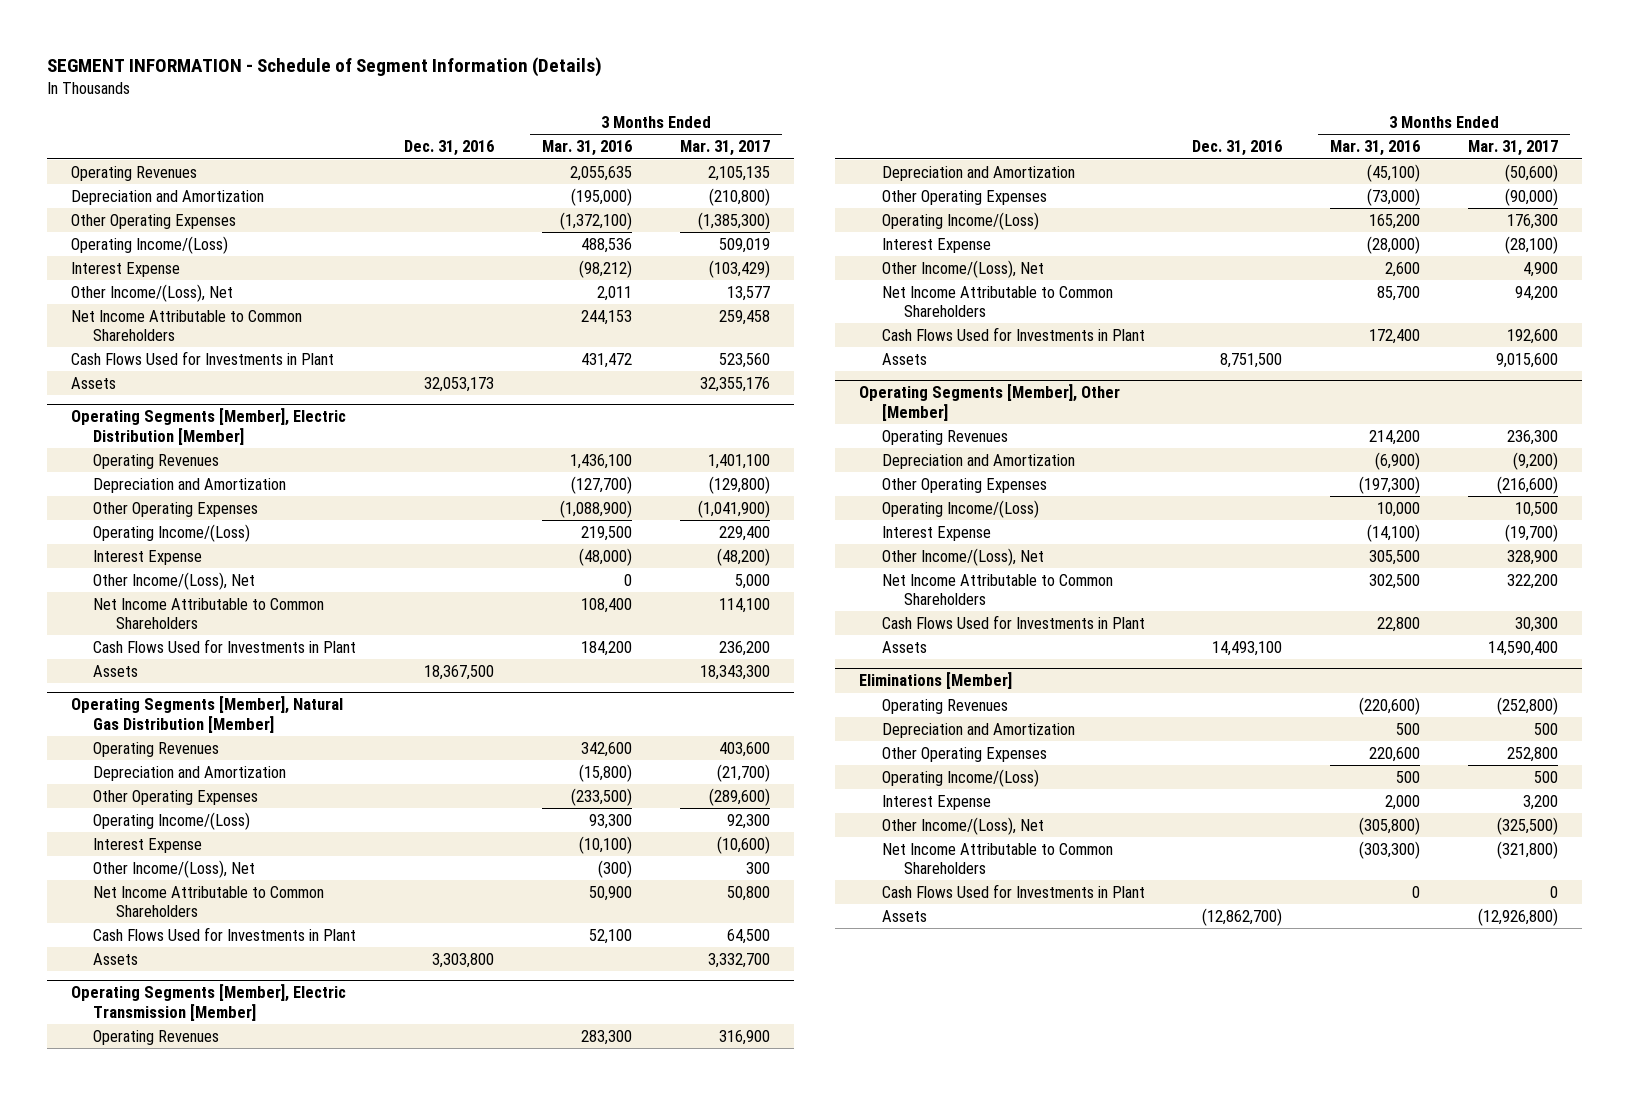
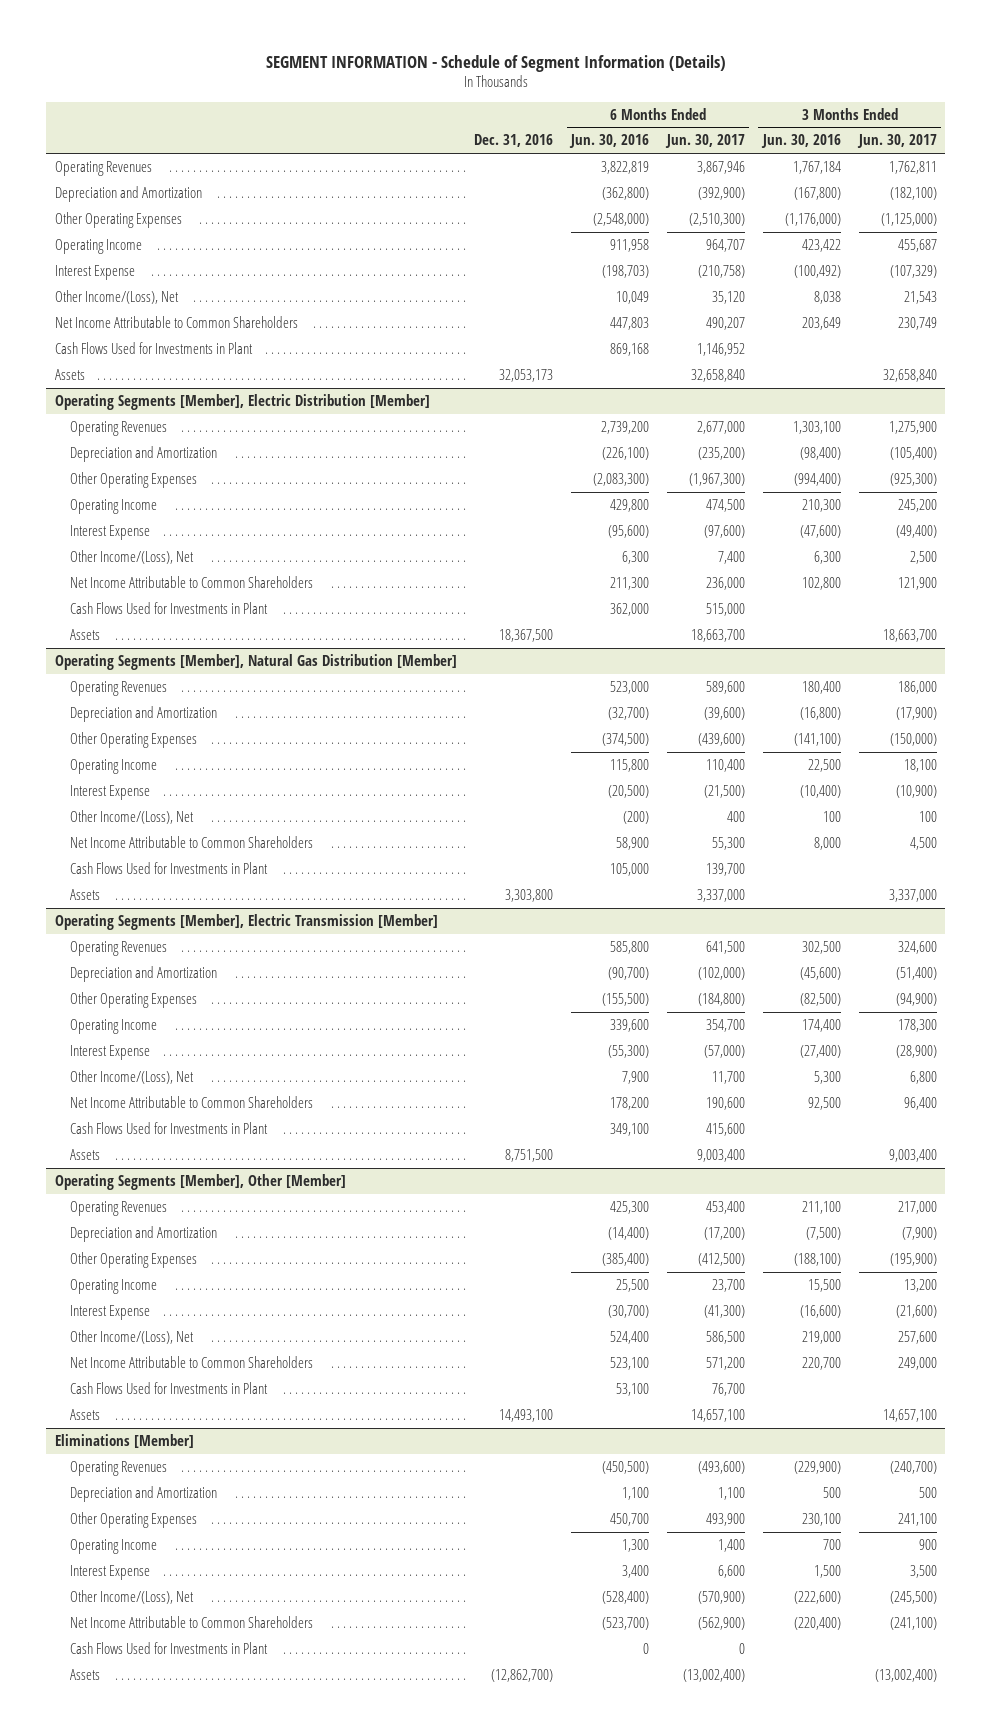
- | Dec. 31, 2016 | 3 Months Ended Mar. 31, 2016 | 3 Months Ended Mar. 31, 2017
+ | Dec. 31, 2016 | 6 Months Ended Jun. 30, 2016 | 6 Months Ended Jun. 30, 2017 | 3 Months Ended Jun. 30, 2016 | 3 Months Ended Jun. 30, 2017
- Operating Income/(Loss) | | 488,536 | 509,019
+ Operating Income | | 911,958 | 964,707 | 423,422 | 455,687
@ Operating Segments [Member], Electric Distribution [Member]
- Operating Income/(Loss) | | 219,500 | 229,400
+ Operating Income | | 429,800 | 474,500 | 210,300 | 245,200
@ Operating Segments [Member], Natural Gas Distribution [Member]
- Operating Income/(Loss) | | 93,300 | 92,300
+ Operating Income | | 115,800 | 110,400 | 22,500 | 18,100
@ Operating Segments [Member], Electric Transmission [Member]
- Operating Income/(Loss) | | 165,200 | 176,300
+ Operating Income | | 339,600 | 354,700 | 174,400 | 178,300
@ Operating Segments [Member], Other [Member]
- Operating Income/(Loss) | | 10,000 | 10,500
+ Operating Income | | 25,500 | 23,700 | 15,500 | 13,200
@ Eliminations [Member]
- Operating Income/(Loss) | | 500 | 500
+ Operating Income | | 1,300 | 1,400 | 700 | 900

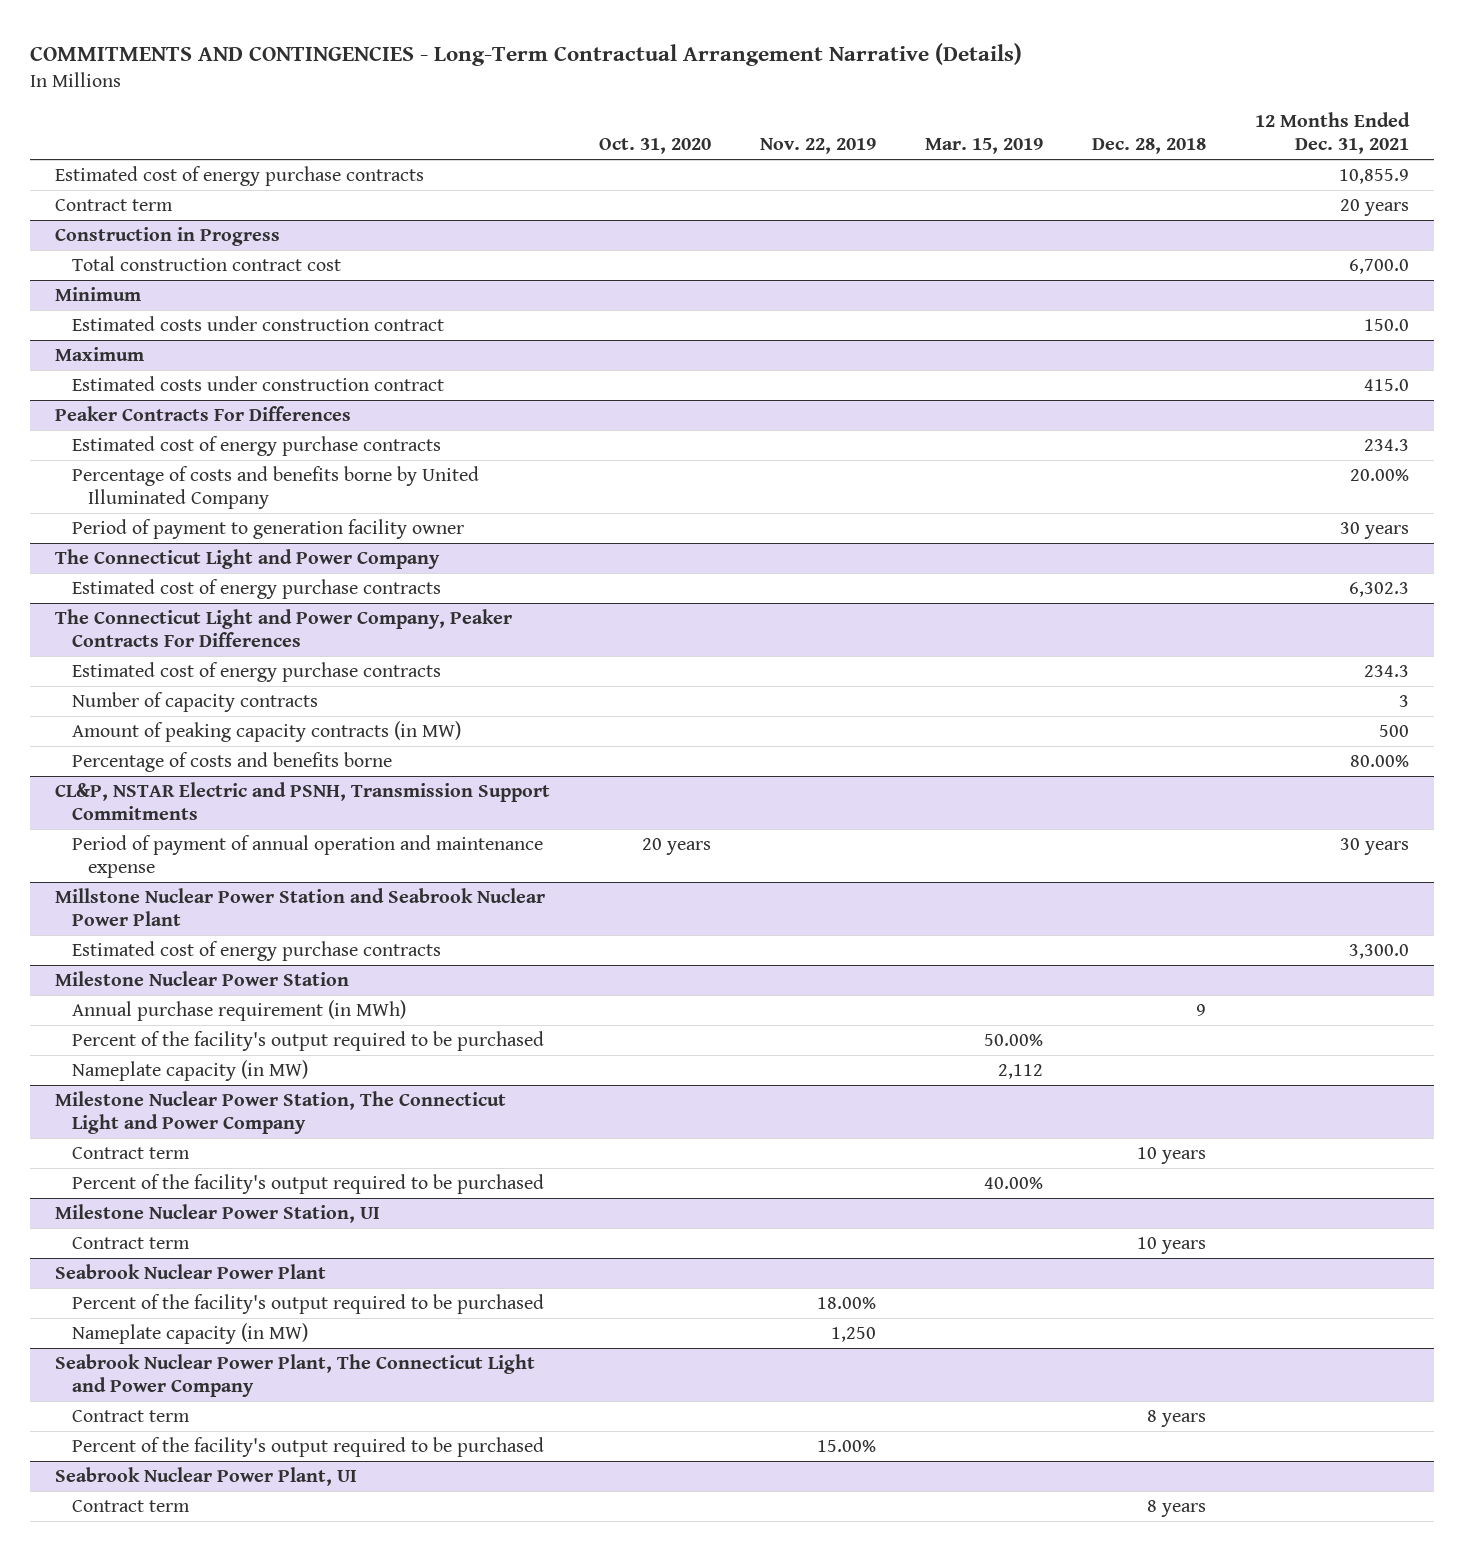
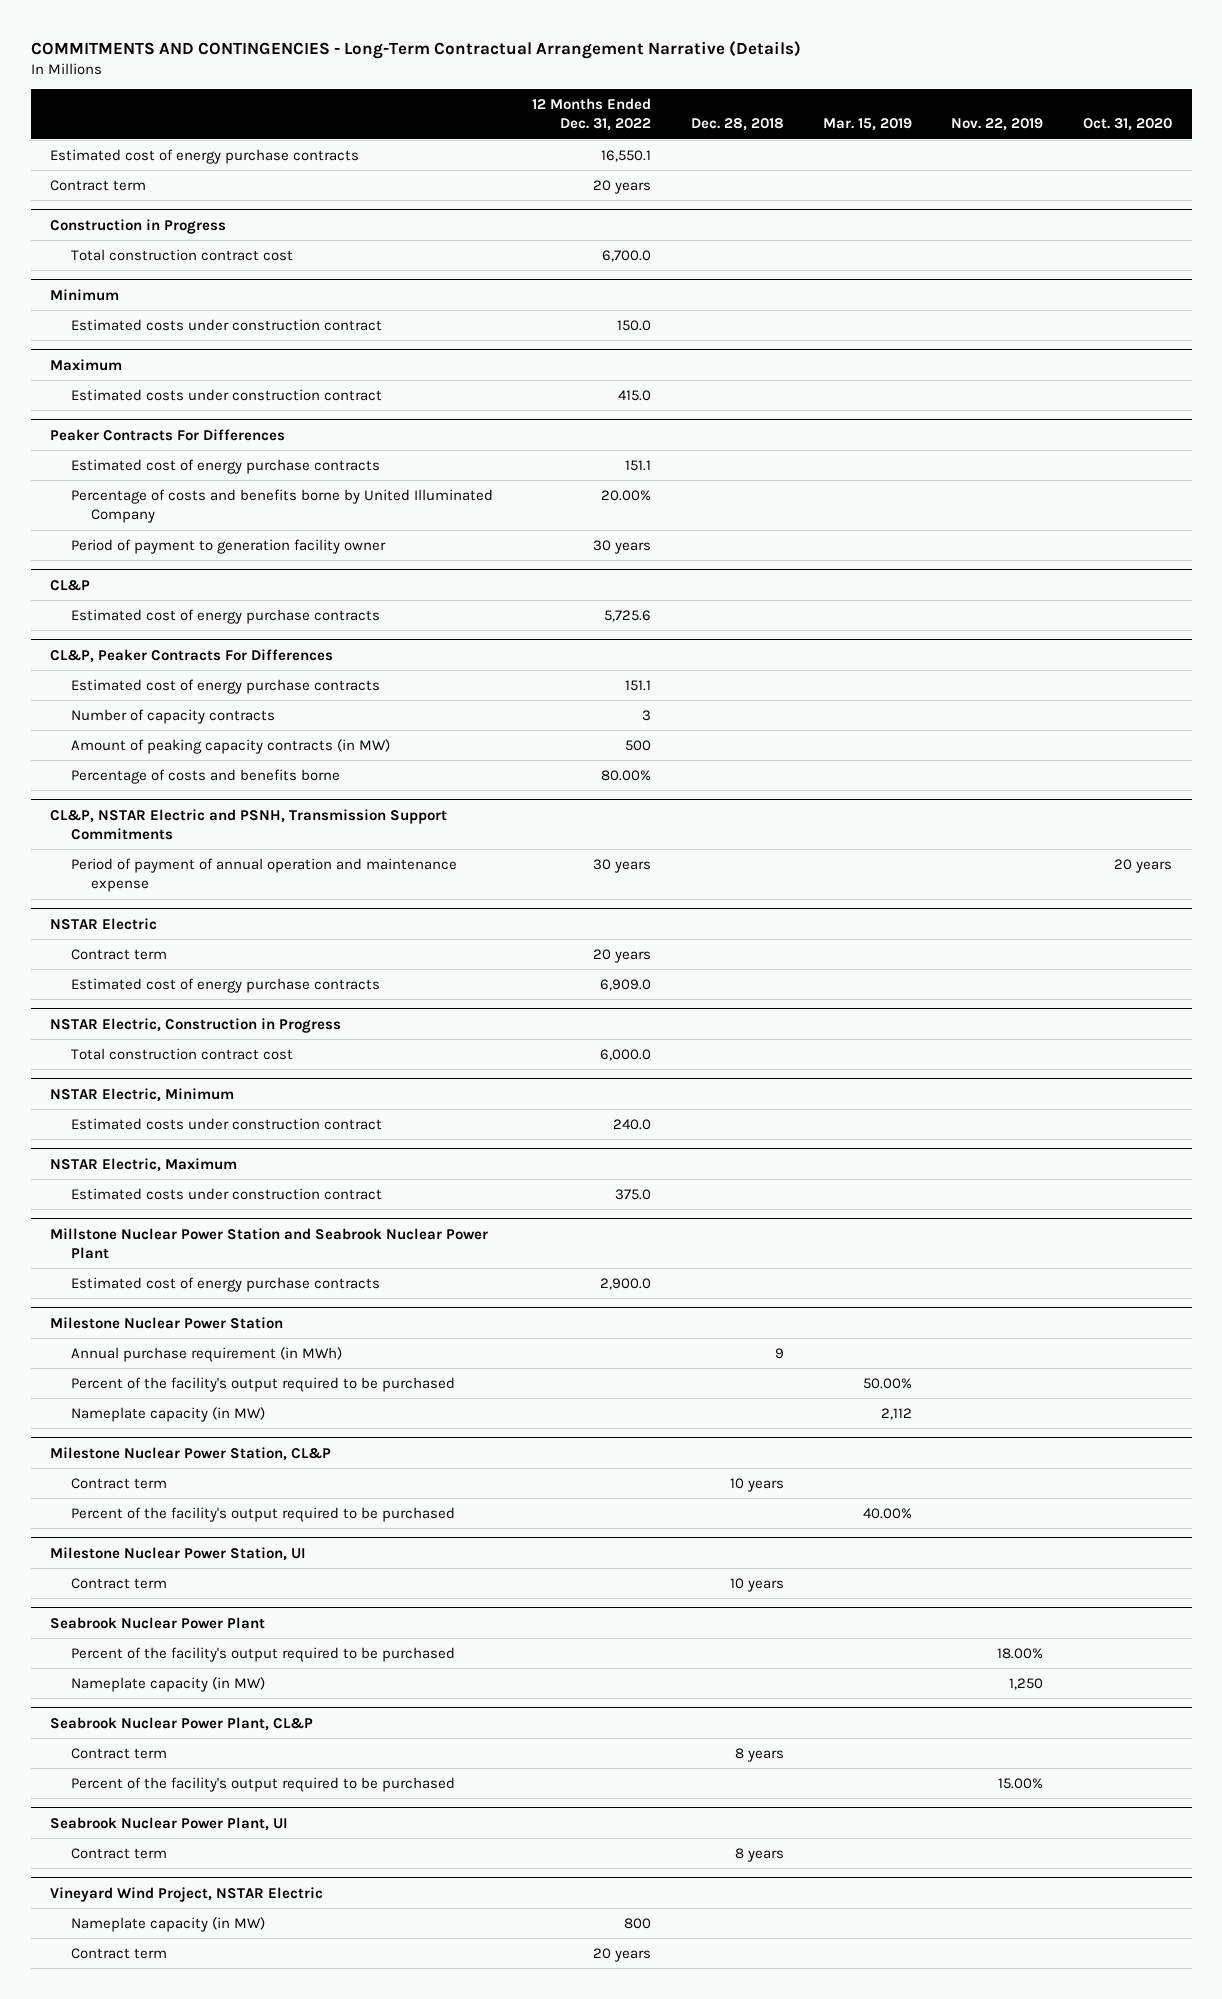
- | Oct. 31, 2020 | Nov. 22, 2019 | Mar. 15, 2019 | Dec. 28, 2018 | 12 Months Ended Dec. 31, 2021
+ | 12 Months Ended Dec. 31, 2022 | Dec. 28, 2018 | Mar. 15, 2019 | Nov. 22, 2019 | Oct. 31, 2020
- The Connecticut Light and Power Company
+ CL&P
- The Connecticut Light and Power Company, Peaker Contracts For Differences
- Estimated cost of energy purchase contracts | | | | | 234.3
- Number of capacity contracts | | | | | 3
- Amount of peaking capacity contracts (in MW) | | | | | 500
- Percentage of costs and benefits borne | | | | | 80.00%
+ CL&P, Peaker Contracts For Differences
+ Estimated cost of energy purchase contracts | 151.1 | | | |
+ Number of capacity contracts | 3 | | | |
+ Amount of peaking capacity contracts (in MW) | 500 | | | |
+ Percentage of costs and benefits borne | 80.00% | | | |
+ NSTAR Electric
+ Contract term | 20 years | | | |
+ Estimated cost of energy purchase contracts | 6,909.0 | | | |
+ NSTAR Electric, Construction in Progress
+ Total construction contract cost | 6,000.0 | | | |
+ NSTAR Electric, Minimum
+ Estimated costs under construction contract | 240.0 | | | |
+ NSTAR Electric, Maximum
+ Estimated costs under construction contract | 375.0 | | | |
- Milestone Nuclear Power Station, The Connecticut Light and Power Company
+ Milestone Nuclear Power Station, CL&P
- Seabrook Nuclear Power Plant, The Connecticut Light and Power Company
+ Seabrook Nuclear Power Plant, CL&P
+ Vineyard Wind Project, NSTAR Electric
+ Nameplate capacity (in MW) | 800 | | | |
+ Contract term | 20 years | | | |

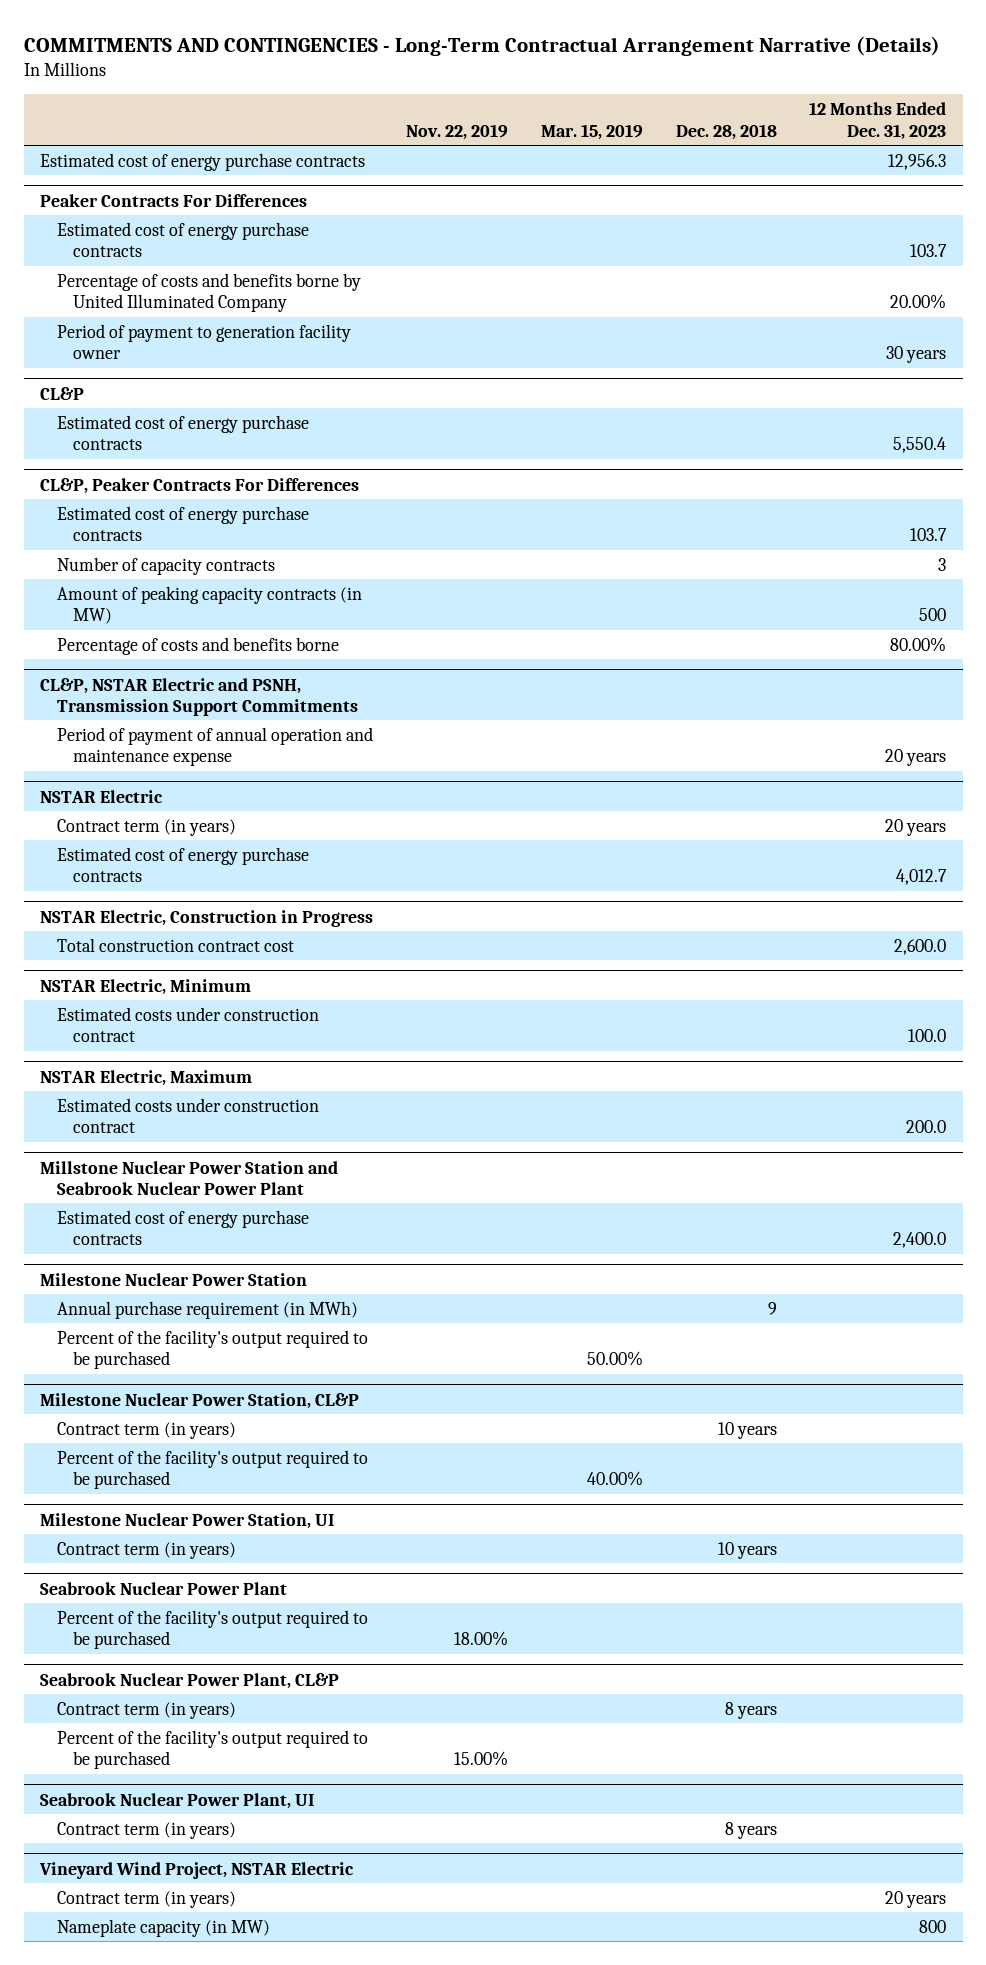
- | 12 Months Ended Dec. 31, 2022 | Dec. 28, 2018 | Mar. 15, 2019 | Nov. 22, 2019 | Oct. 31, 2020
+ | Nov. 22, 2019 | Mar. 15, 2019 | Dec. 28, 2018 | 12 Months Ended Dec. 31, 2023
- Contract term | 20 years | | | |
- Construction in Progress
- Total construction contract cost | 6,700.0 | | | |
- Minimum
- Estimated costs under construction contract | 150.0 | | | |
- Maximum
- Estimated costs under construction contract | 415.0 | | | |
@ NSTAR Electric
- Contract term | 20 years | | | |
+ Contract term (in years) | | | | 20 years
@ Milestone Nuclear Power Station
- Nameplate capacity (in MW) | | | 2,112 | |
@ Milestone Nuclear Power Station, CL&P
- Contract term | | 10 years | | |
+ Contract term (in years) | | | 10 years |
@ Milestone Nuclear Power Station, UI
- Contract term | | 10 years | | |
+ Contract term (in years) | | | 10 years |
@ Seabrook Nuclear Power Plant
- Nameplate capacity (in MW) | | | | 1,250 |
@ Seabrook Nuclear Power Plant, CL&P
- Contract term | | 8 years | | |
+ Contract term (in years) | | | 8 years |
@ Seabrook Nuclear Power Plant, UI
- Contract term | | 8 years | | |
+ Contract term (in years) | | | 8 years |
@ Vineyard Wind Project, NSTAR Electric
+ Contract term (in years) | | | | 20 years
- Contract term | 20 years | | | |

